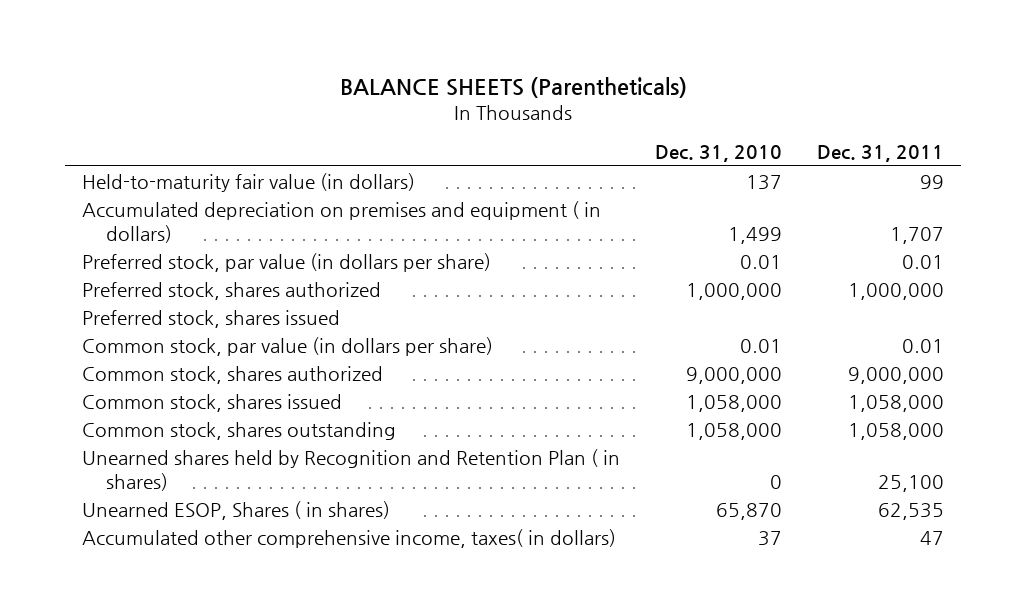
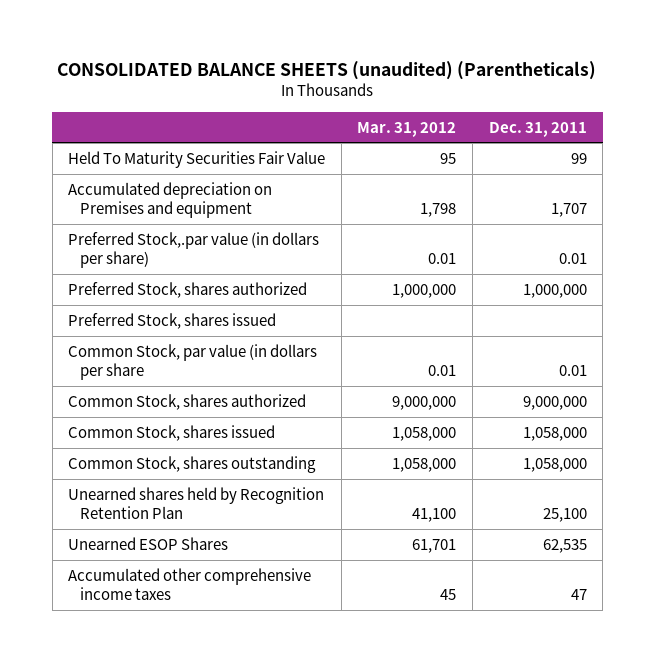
- BALANCE SHEETS (Parentheticals)
+ CONSOLIDATED BALANCE SHEETS (unaudited) (Parentheticals)
- | Dec. 31, 2010 | Dec. 31, 2011
+ | Mar. 31, 2012 | Dec. 31, 2011
- Held-to-maturity fair value (in dollars) | 137 | 99
- Accumulated depreciation on premises and equipment ( in dollars) | 1,499 | 1,707
- Preferred stock, par value (in dollars per share) | 0.01 | 0.01
- Preferred stock, shares authorized | 1,000,000 | 1,000,000
- Preferred stock, shares issued
- Common stock, par value (in dollars per share) | 0.01 | 0.01
- Common stock, shares authorized | 9,000,000 | 9,000,000
- Common stock, shares issued | 1,058,000 | 1,058,000
- Common stock, shares outstanding | 1,058,000 | 1,058,000
- Unearned shares held by Recognition and Retention Plan ( in shares) | 0 | 25,100
- Unearned ESOP, Shares ( in shares) | 65,870 | 62,535
- Accumulated other comprehensive income, taxes( in dollars) | 37 | 47
+ Held To Maturity Securities Fair Value | 95 | 99
+ Accumulated depreciation on Premises and equipment | 1,798 | 1,707
+ Preferred Stock,.par value (in dollars per share) | 0.01 | 0.01
+ Preferred Stock, shares authorized | 1,000,000 | 1,000,000
+ Preferred Stock, shares issued
+ Common Stock, par value (in dollars per share | 0.01 | 0.01
+ Common Stock, shares authorized | 9,000,000 | 9,000,000
+ Common Stock, shares issued | 1,058,000 | 1,058,000
+ Common Stock, shares outstanding | 1,058,000 | 1,058,000
+ Unearned shares held by Recognition Retention Plan | 41,100 | 25,100
+ Unearned ESOP Shares | 61,701 | 62,535
+ Accumulated other comprehensive income taxes | 45 | 47

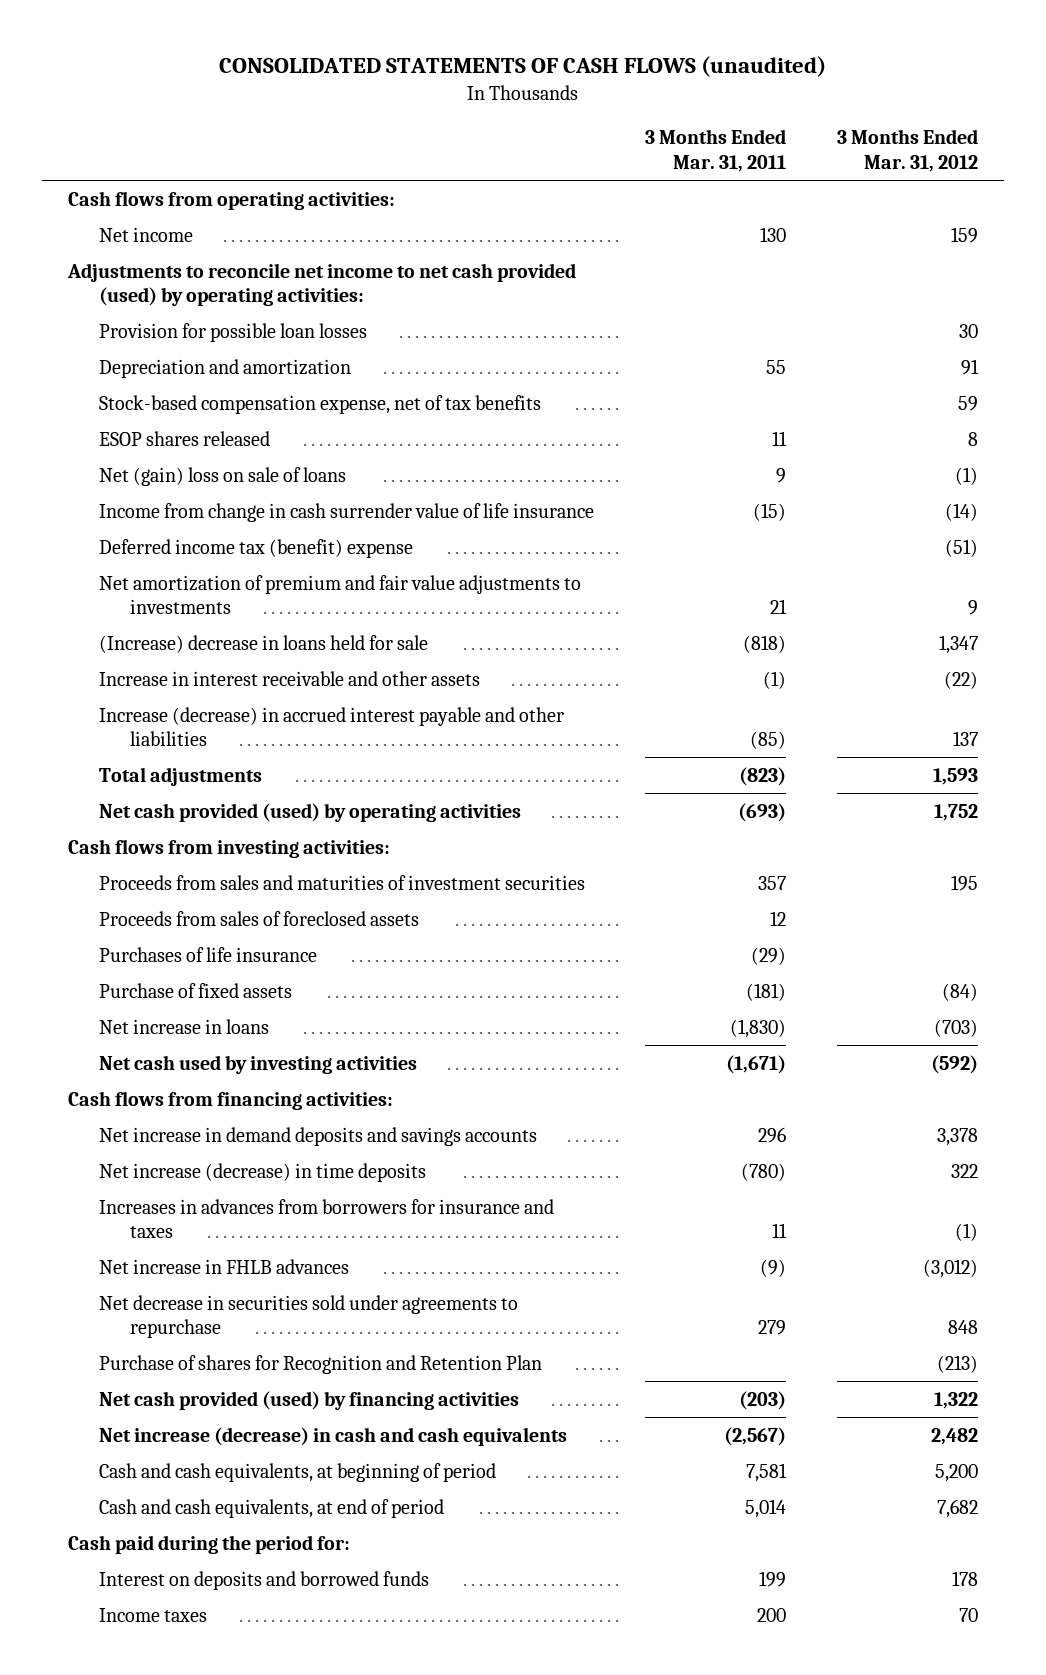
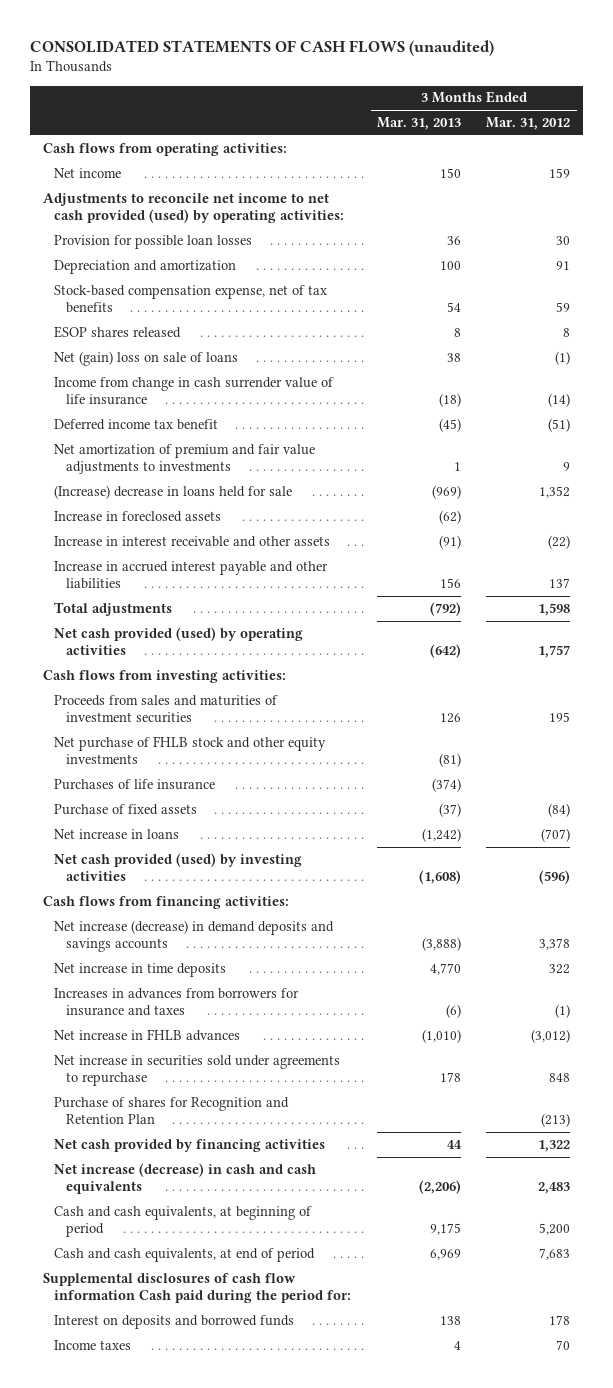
- | 3 Months Ended Mar. 31, 2011 | 3 Months Ended Mar. 31, 2012
+ | 3 Months Ended Mar. 31, 2013 | 3 Months Ended Mar. 31, 2012
- Deferred income tax (benefit) expense | | (51)
+ Deferred income tax benefit | (45) | (51)
- (Increase) decrease in loans held for sale | (818) | 1,347
+ (Increase) decrease in loans held for sale | (969) | 1,352
+ Increase in foreclosed assets | (62) |
- Increase (decrease) in accrued interest payable and other liabilities | (85) | 137
- Total adjustments | (823) | 1,593
- Net cash provided (used) by operating activities | (693) | 1,752
+ Increase in accrued interest payable and other liabilities | 156 | 137
+ Total adjustments | (792) | 1,598
+ Net cash provided (used) by operating activities | (642) | 1,757
- Proceeds from sales of foreclosed assets | 12 |
+ Net purchase of FHLB stock and other equity investments | (81) |
- Net increase in loans | (1,830) | (703)
- Net cash used by investing activities | (1,671) | (592)
+ Net increase in loans | (1,242) | (707)
+ Net cash provided (used) by investing activities | (1,608) | (596)
- Net increase in demand deposits and savings accounts | 296 | 3,378
- Net increase (decrease) in time deposits | (780) | 322
+ Net increase (decrease) in demand deposits and savings accounts | (3,888) | 3,378
+ Net increase in time deposits | 4,770 | 322
- Net decrease in securities sold under agreements to repurchase | 279 | 848
+ Net increase in securities sold under agreements to repurchase | 178 | 848
- Net cash provided (used) by financing activities | (203) | 1,322
- Net increase (decrease) in cash and cash equivalents | (2,567) | 2,482
+ Net cash provided by financing activities | 44 | 1,322
+ Net increase (decrease) in cash and cash equivalents | (2,206) | 2,483
- Cash and cash equivalents, at end of period | 5,014 | 7,682
- Cash paid during the period for:
+ Cash and cash equivalents, at end of period | 6,969 | 7,683
+ Supplemental disclosures of cash flow information Cash paid during the period for:

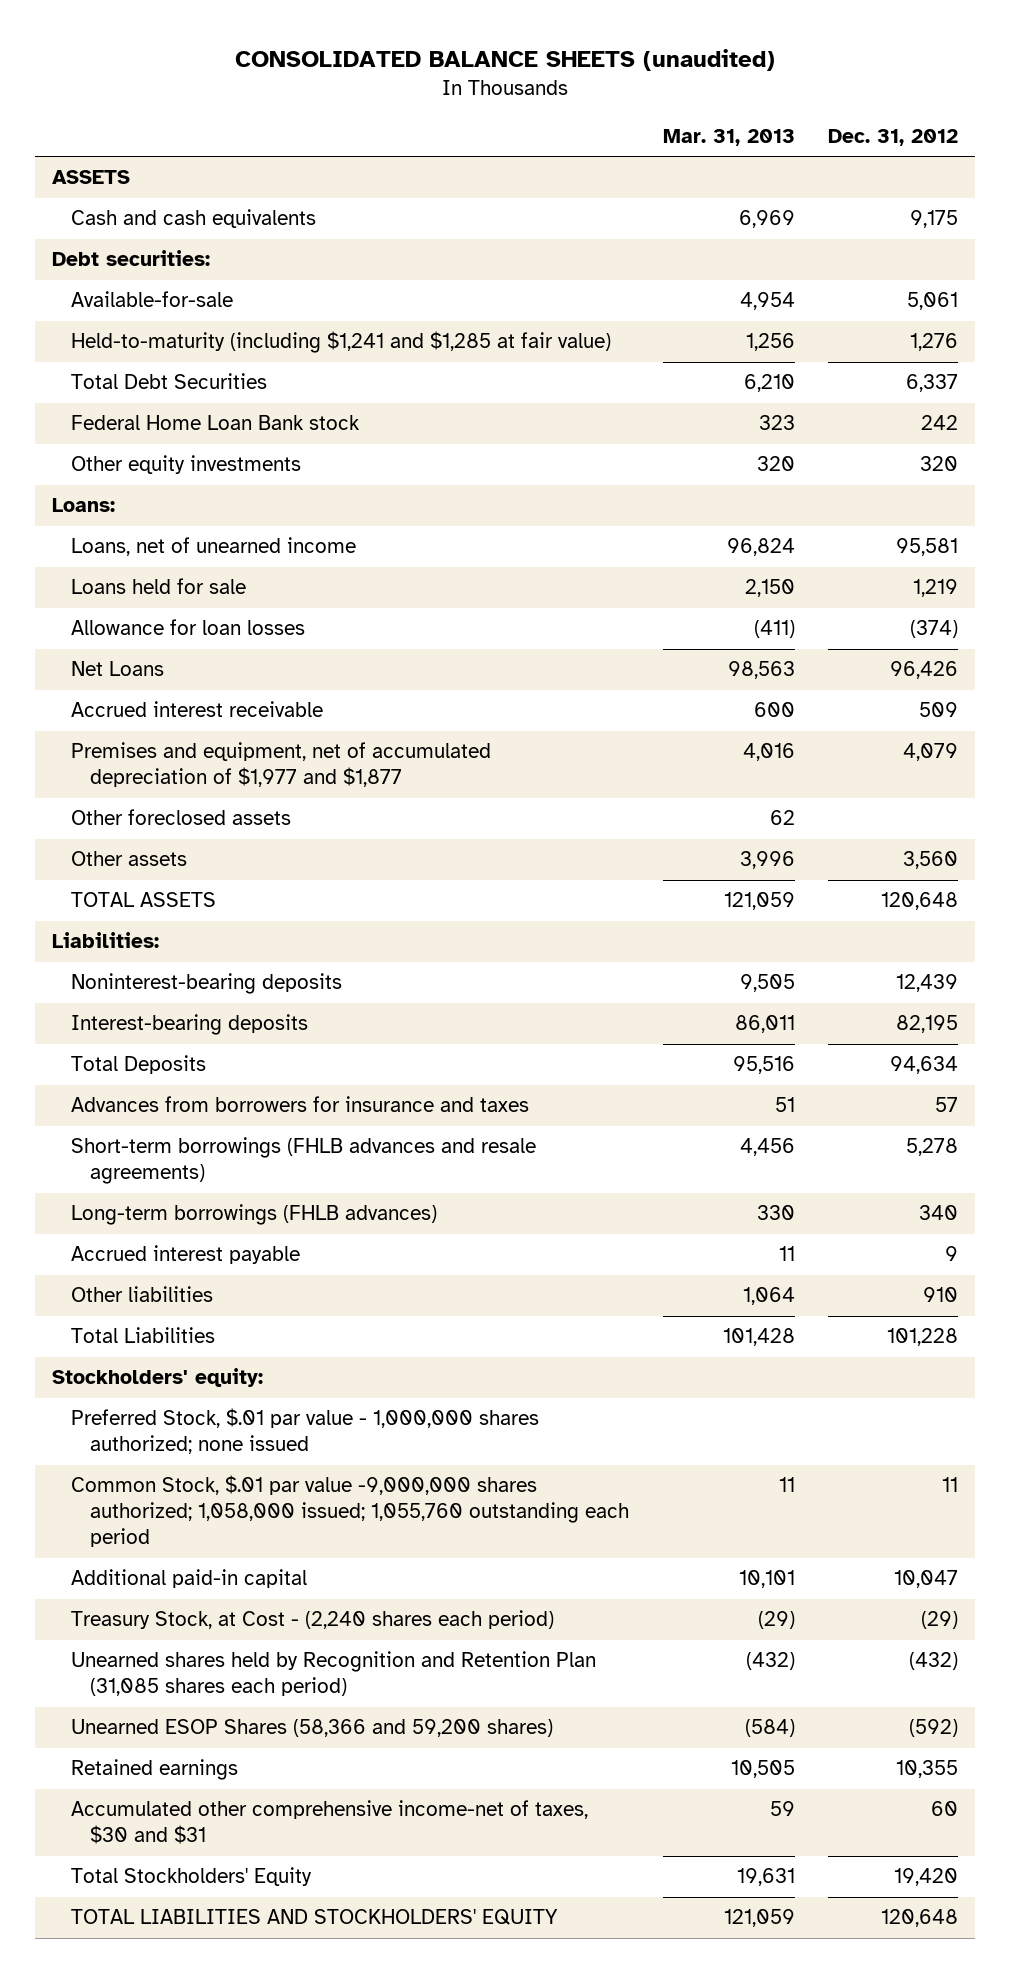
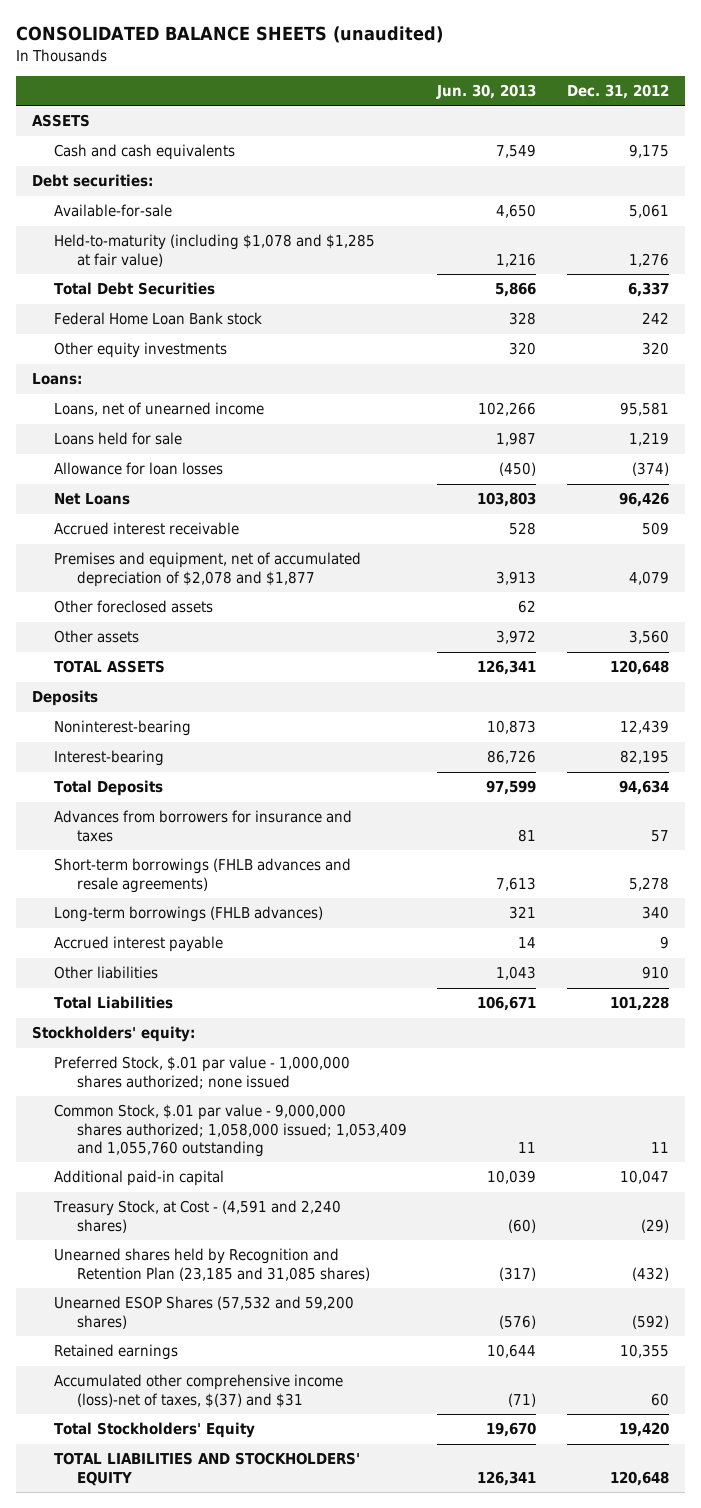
- | Mar. 31, 2013 | Dec. 31, 2012
+ | Jun. 30, 2013 | Dec. 31, 2012
- Held-to-maturity (including $1,241 and $1,285 at fair value) | 1,256 | 1,276
+ Held-to-maturity (including $1,078 and $1,285 at fair value) | 1,216 | 1,276
- Premises and equipment, net of accumulated depreciation of $1,977 and $1,877 | 4,016 | 4,079
+ Premises and equipment, net of accumulated depreciation of $2,078 and $1,877 | 3,913 | 4,079
- Liabilities:
- Noninterest-bearing deposits | 9,505 | 12,439
- Interest-bearing deposits | 86,011 | 82,195
+ Deposits
+ Noninterest-bearing | 10,873 | 12,439
+ Interest-bearing | 86,726 | 82,195
- Common Stock, $.01 par value -9,000,000 shares authorized; 1,058,000 issued; 1,055,760 outstanding each period | 11 | 11
+ Common Stock, $.01 par value - 9,000,000 shares authorized; 1,058,000 issued; 1,053,409 and 1,055,760 outstanding | 11 | 11
- Treasury Stock, at Cost - (2,240 shares each period) | (29) | (29)
- Unearned shares held by Recognition and Retention Plan (31,085 shares each period) | (432) | (432)
- Unearned ESOP Shares (58,366 and 59,200 shares) | (584) | (592)
+ Treasury Stock, at Cost - (4,591 and 2,240 shares) | (60) | (29)
+ Unearned shares held by Recognition and Retention Plan (23,185 and 31,085 shares) | (317) | (432)
+ Unearned ESOP Shares (57,532 and 59,200 shares) | (576) | (592)
- Accumulated other comprehensive income-net of taxes, $30 and $31 | 59 | 60
+ Accumulated other comprehensive income (loss)-net of taxes, $(37) and $31 | (71) | 60

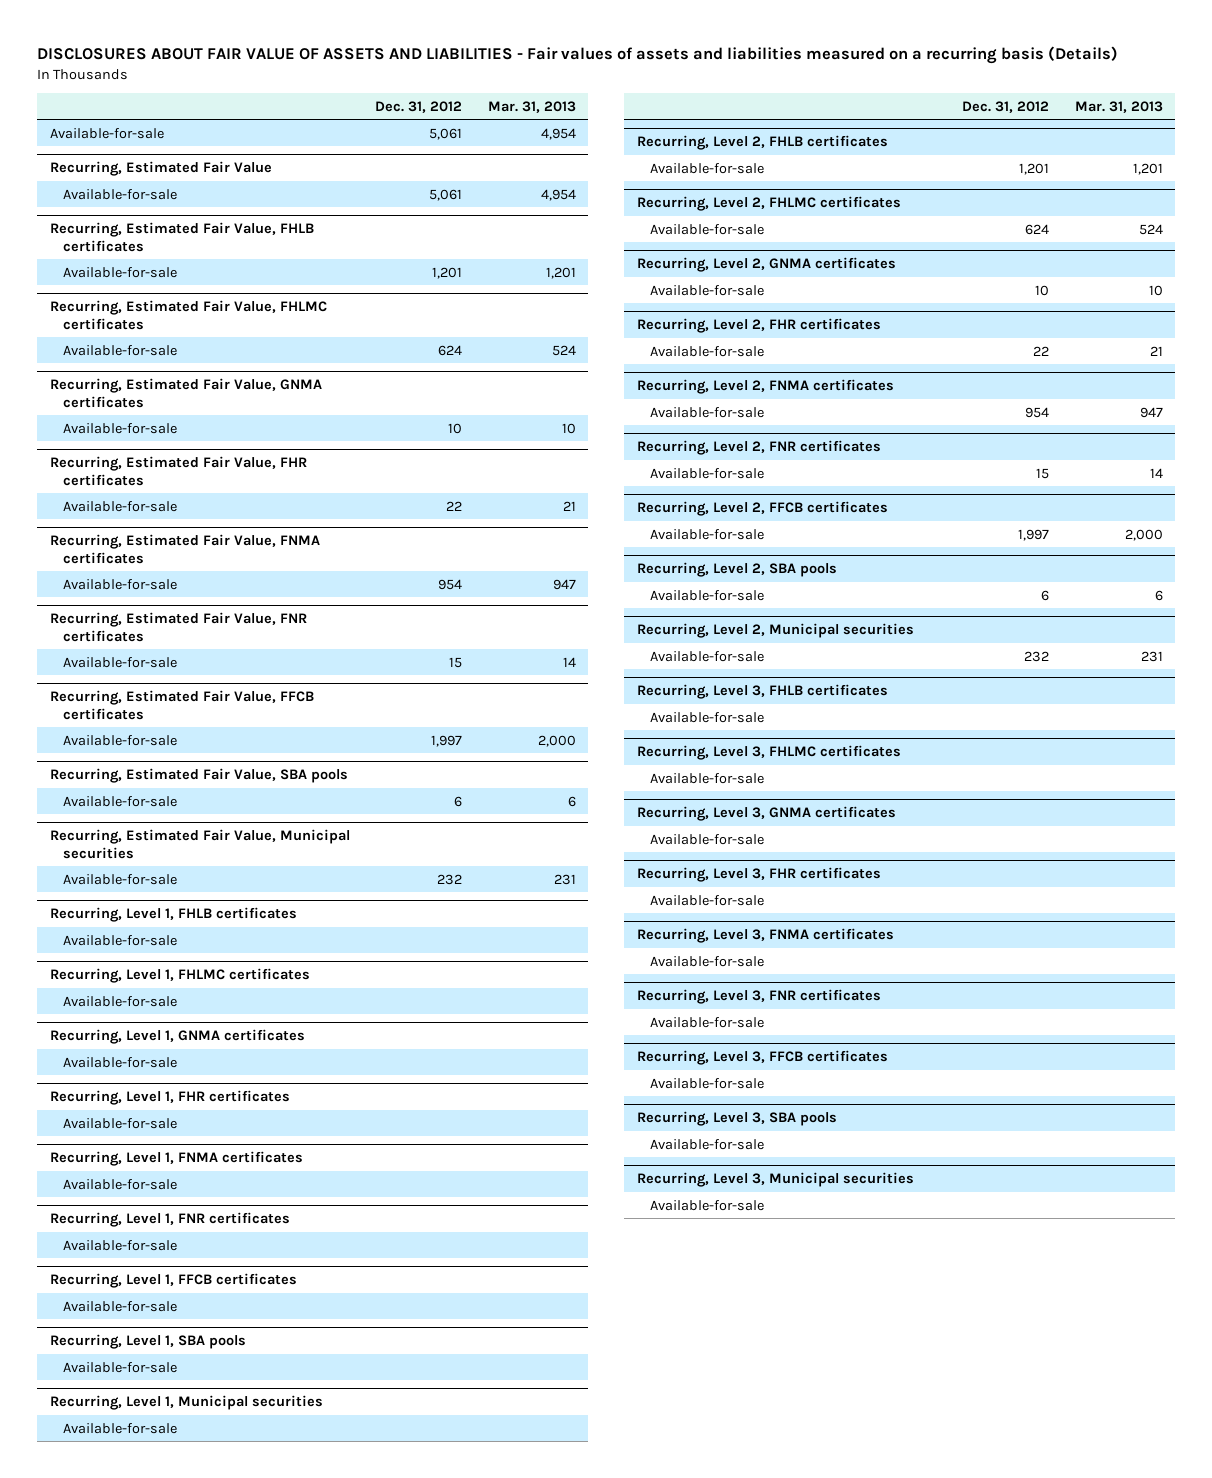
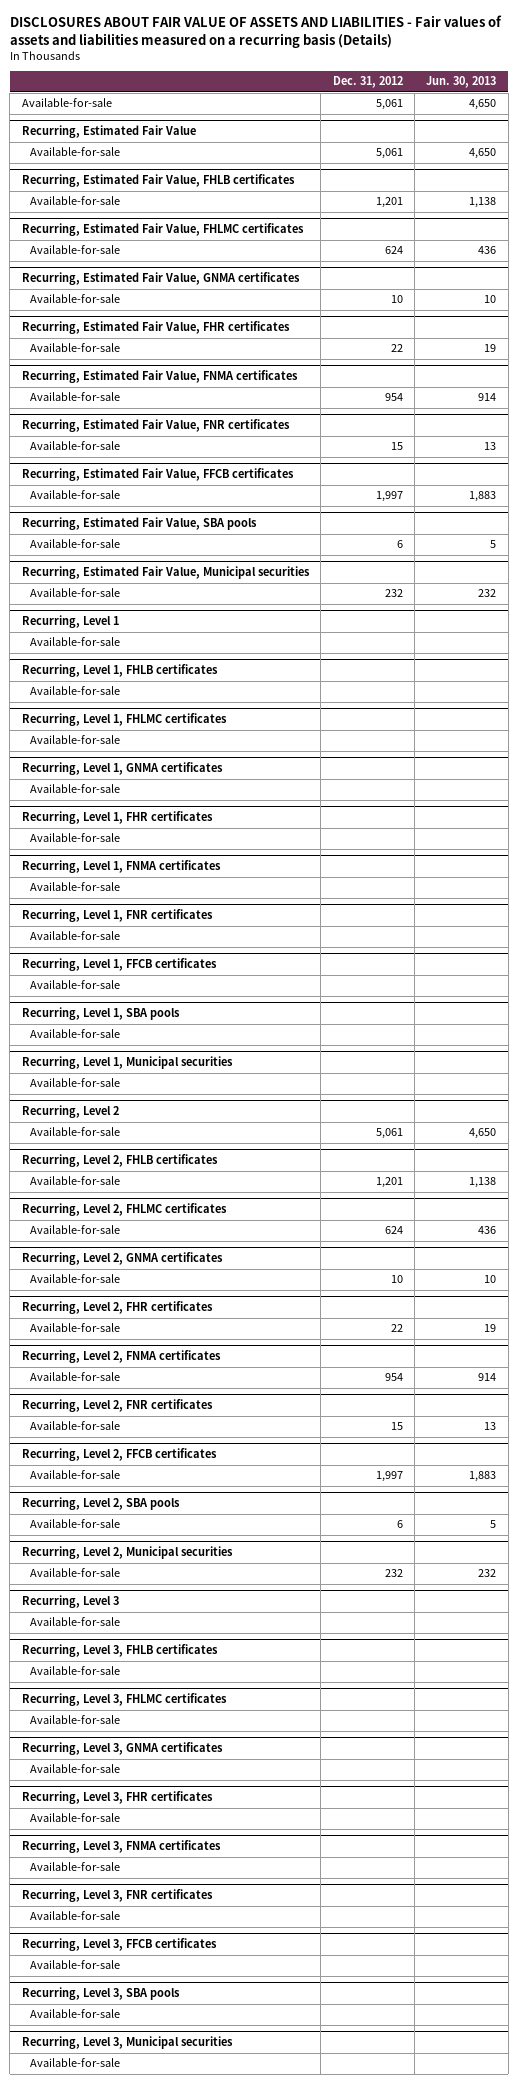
- | Dec. 31, 2012 | Mar. 31, 2013
+ | Dec. 31, 2012 | Jun. 30, 2013
+ Recurring, Level 1
+ Available-for-sale
+ Recurring, Level 2
+ Available-for-sale | 5,061 | 4,650
+ Recurring, Level 3
+ Available-for-sale

